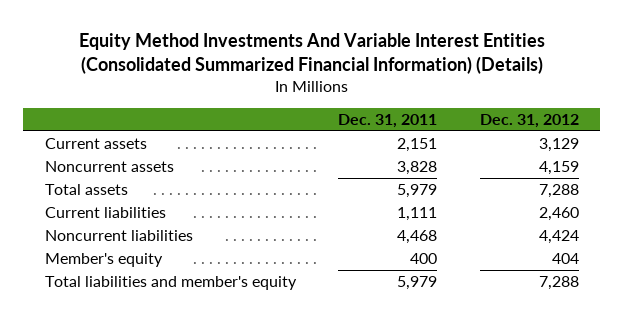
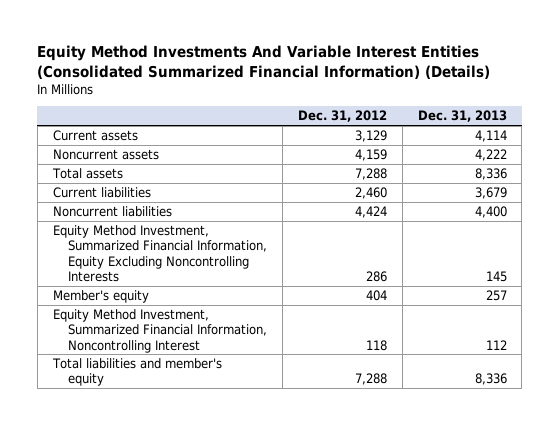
- | Dec. 31, 2011 | Dec. 31, 2012
+ | Dec. 31, 2012 | Dec. 31, 2013
+ Equity Method Investment, Summarized Financial Information, Equity Excluding Noncontrolling Interests | 286 | 145
+ Equity Method Investment, Summarized Financial Information, Noncontrolling Interest | 118 | 112

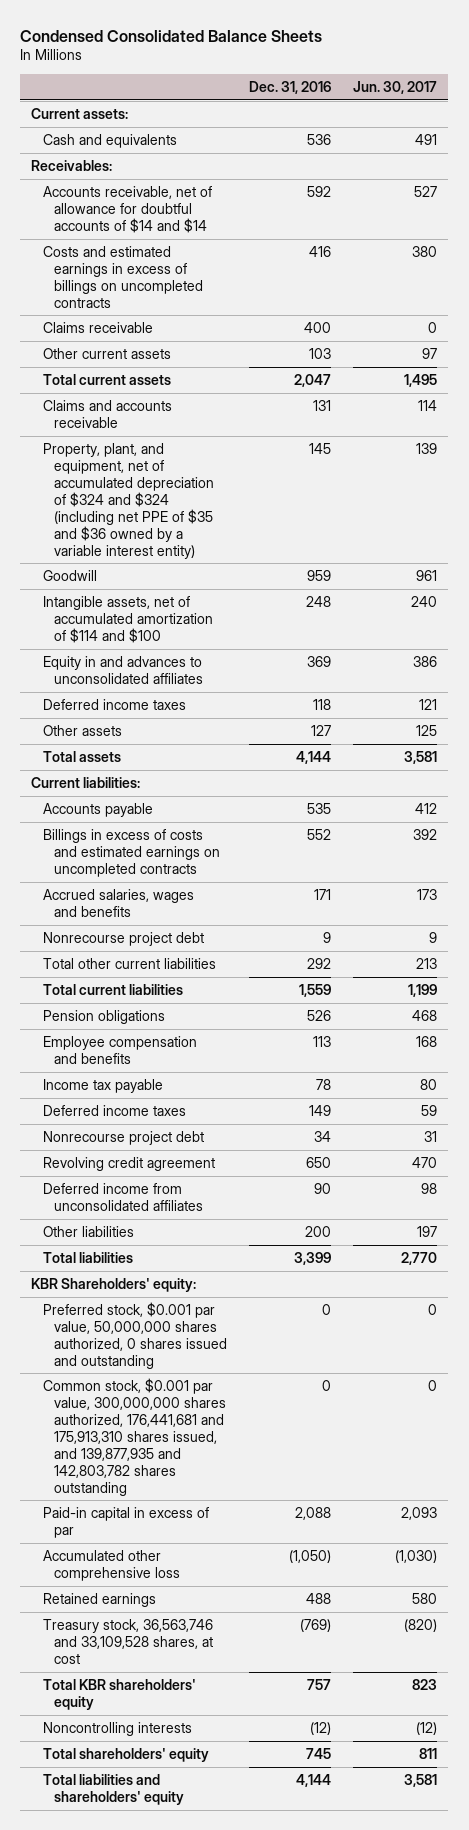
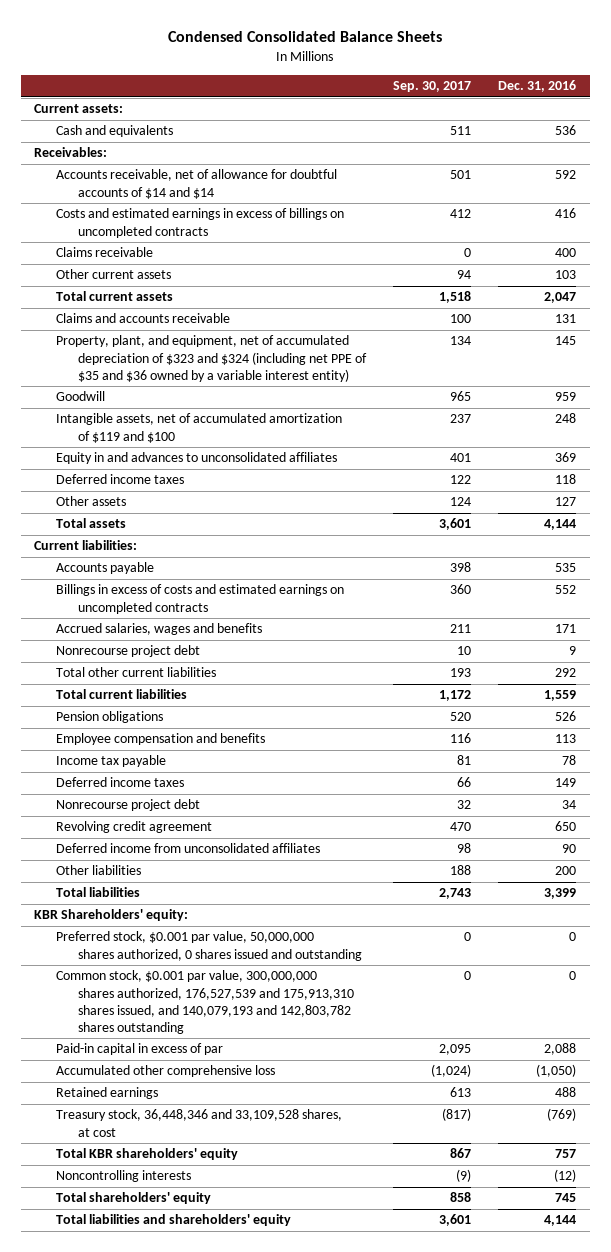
- | Dec. 31, 2016 | Jun. 30, 2017
+ | Sep. 30, 2017 | Dec. 31, 2016
- Property, plant, and equipment, net of accumulated depreciation of $324 and $324 (including net PPE of $35 and $36 owned by a variable interest entity) | 145 | 139
+ Property, plant, and equipment, net of accumulated depreciation of $323 and $324 (including net PPE of $35 and $36 owned by a variable interest entity) | 134 | 145
- Intangible assets, net of accumulated amortization of $114 and $100 | 248 | 240
+ Intangible assets, net of accumulated amortization of $119 and $100 | 237 | 248
- Common stock, $0.001 par value, 300,000,000 shares authorized, 176,441,681 and 175,913,310 shares issued, and 139,877,935 and 142,803,782 shares outstanding | 0 | 0
+ Common stock, $0.001 par value, 300,000,000 shares authorized, 176,527,539 and 175,913,310 shares issued, and 140,079,193 and 142,803,782 shares outstanding | 0 | 0
- Treasury stock, 36,563,746 and 33,109,528 shares, at cost | (769) | (820)
+ Treasury stock, 36,448,346 and 33,109,528 shares, at cost | (817) | (769)

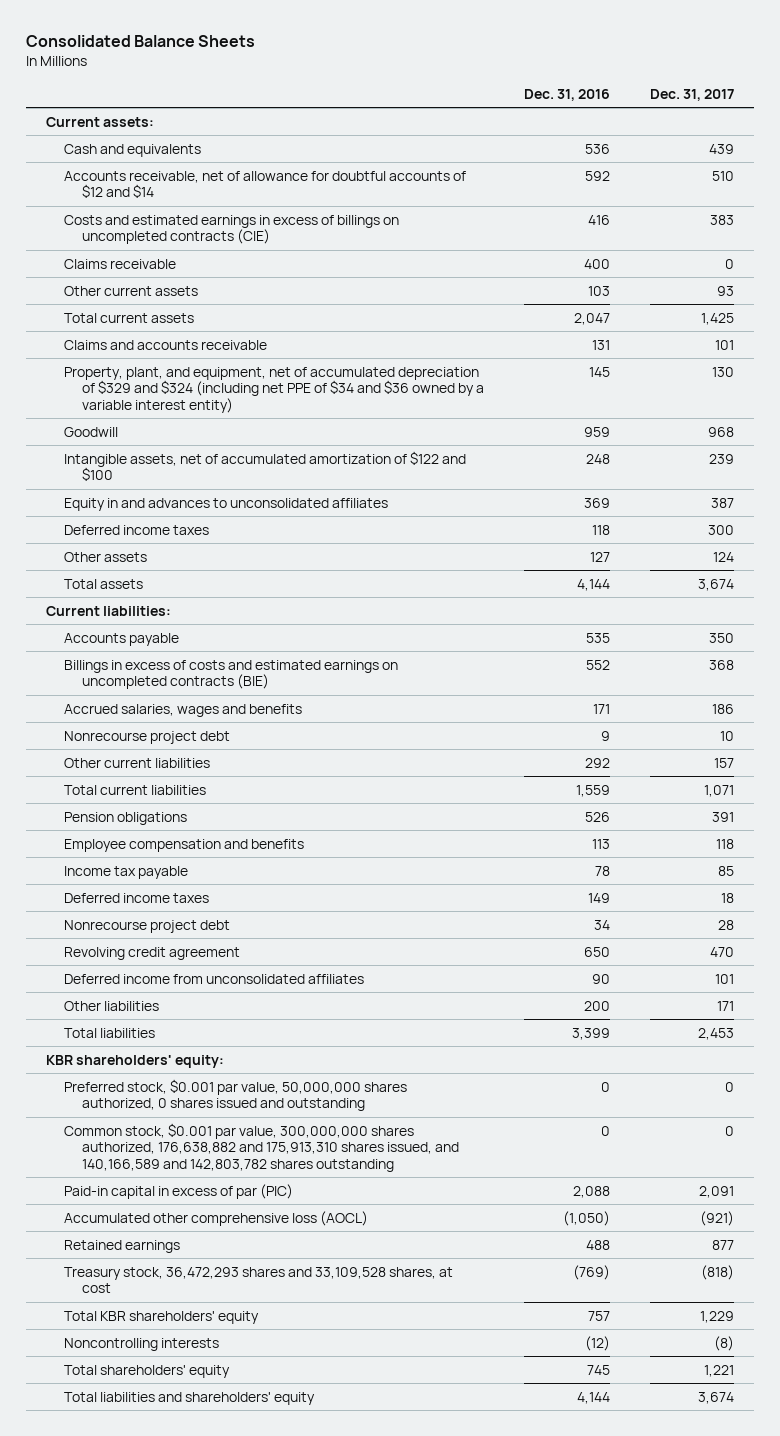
- Condensed Consolidated Balance Sheets
+ Consolidated Balance Sheets
- | Sep. 30, 2017 | Dec. 31, 2016
+ | Dec. 31, 2016 | Dec. 31, 2017
- Receivables:
- Accounts receivable, net of allowance for doubtful accounts of $14 and $14 | 501 | 592
- Costs and estimated earnings in excess of billings on uncompleted contracts | 412 | 416
+ Accounts receivable, net of allowance for doubtful accounts of $12 and $14 | 592 | 510
+ Costs and estimated earnings in excess of billings on uncompleted contracts (CIE) | 416 | 383
- Property, plant, and equipment, net of accumulated depreciation of $323 and $324 (including net PPE of $35 and $36 owned by a variable interest entity) | 134 | 145
+ Property, plant, and equipment, net of accumulated depreciation of $329 and $324 (including net PPE of $34 and $36 owned by a variable interest entity) | 145 | 130
- Intangible assets, net of accumulated amortization of $119 and $100 | 237 | 248
+ Intangible assets, net of accumulated amortization of $122 and $100 | 248 | 239
- Billings in excess of costs and estimated earnings on uncompleted contracts | 360 | 552
+ Billings in excess of costs and estimated earnings on uncompleted contracts (BIE) | 552 | 368
- Total other current liabilities | 193 | 292
+ Other current liabilities | 292 | 157
- KBR Shareholders' equity:
+ KBR shareholders' equity:
- Common stock, $0.001 par value, 300,000,000 shares authorized, 176,527,539 and 175,913,310 shares issued, and 140,079,193 and 142,803,782 shares outstanding | 0 | 0
- Paid-in capital in excess of par | 2,095 | 2,088
- Accumulated other comprehensive loss | (1,024) | (1,050)
+ Common stock, $0.001 par value, 300,000,000 shares authorized, 176,638,882 and 175,913,310 shares issued, and 140,166,589 and 142,803,782 shares outstanding | 0 | 0
+ Paid-in capital in excess of par (PIC) | 2,088 | 2,091
+ Accumulated other comprehensive loss (AOCL) | (1,050) | (921)
- Treasury stock, 36,448,346 and 33,109,528 shares, at cost | (817) | (769)
+ Treasury stock, 36,472,293 shares and 33,109,528 shares, at cost | (769) | (818)

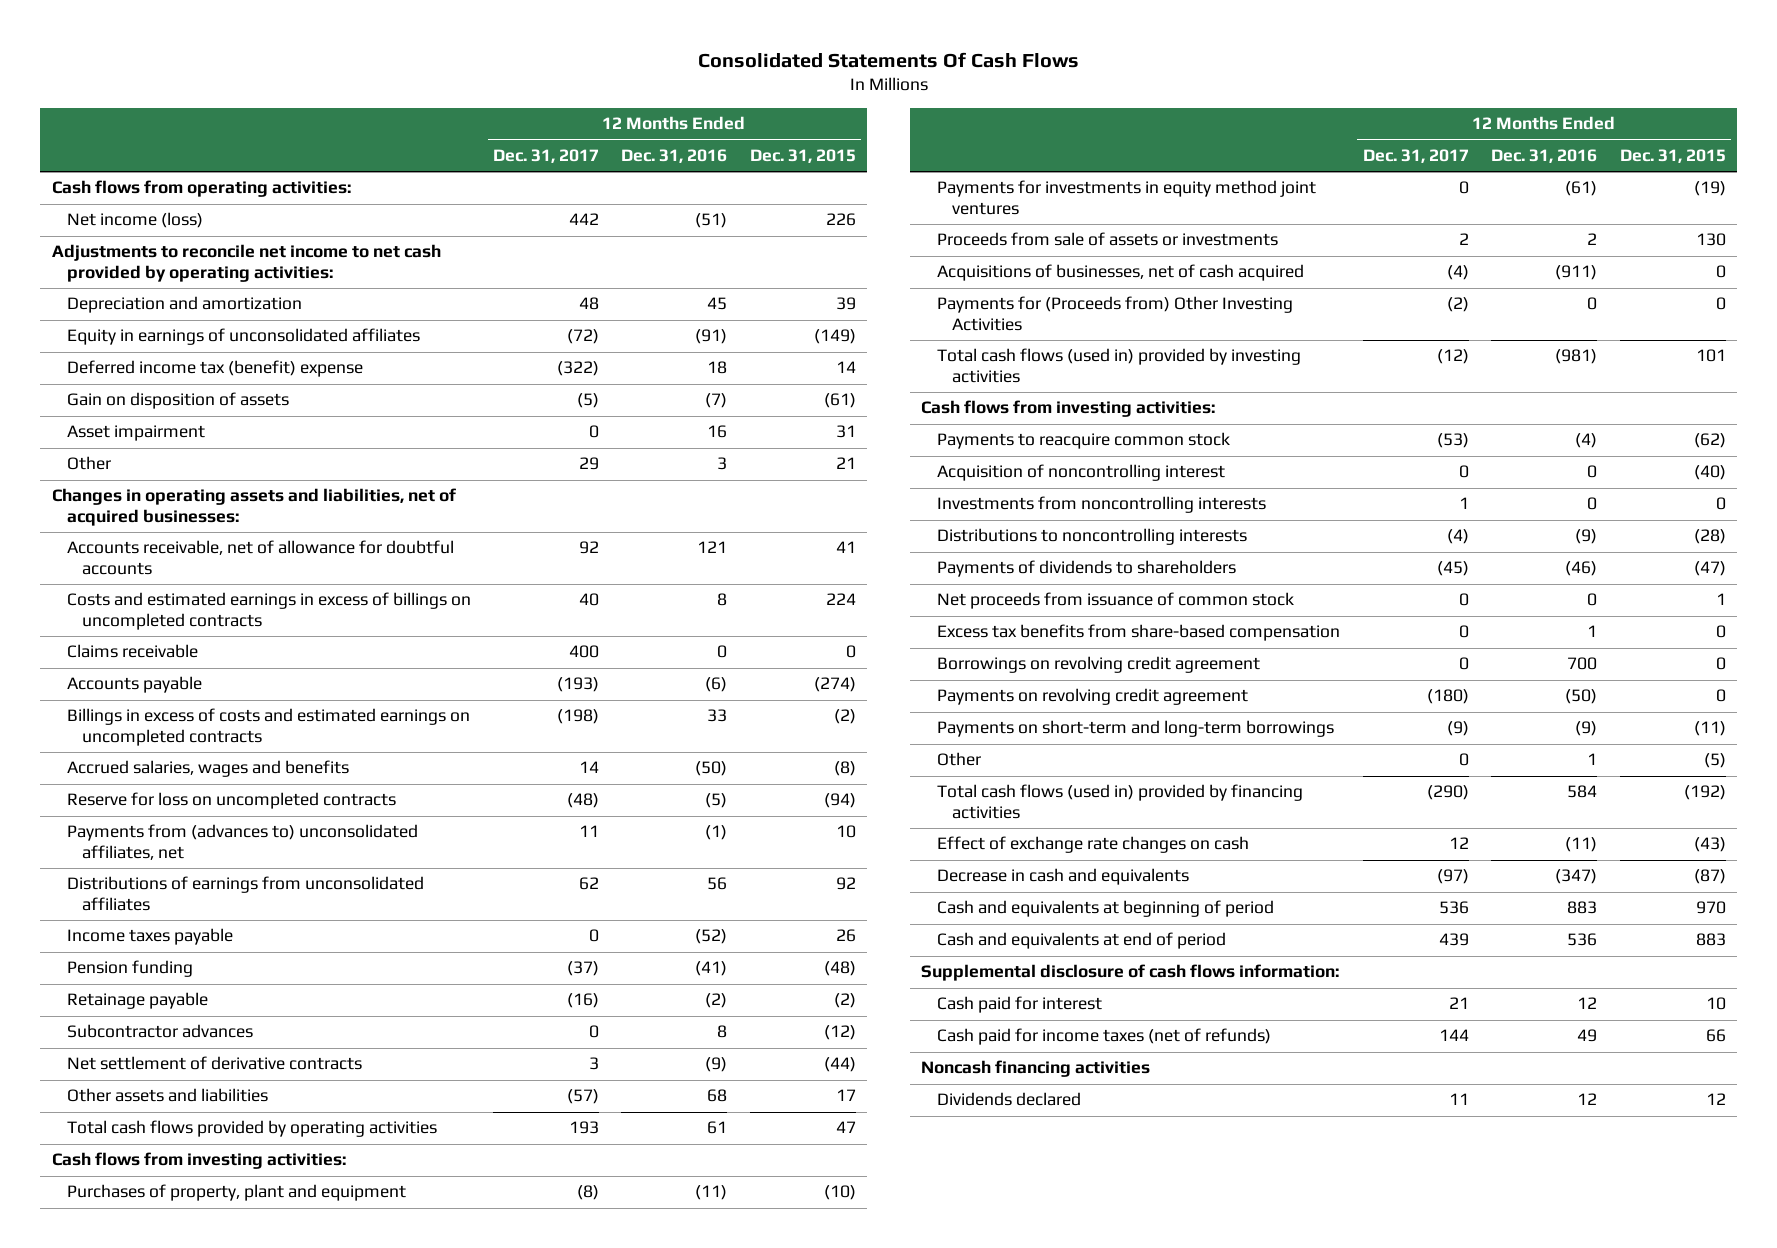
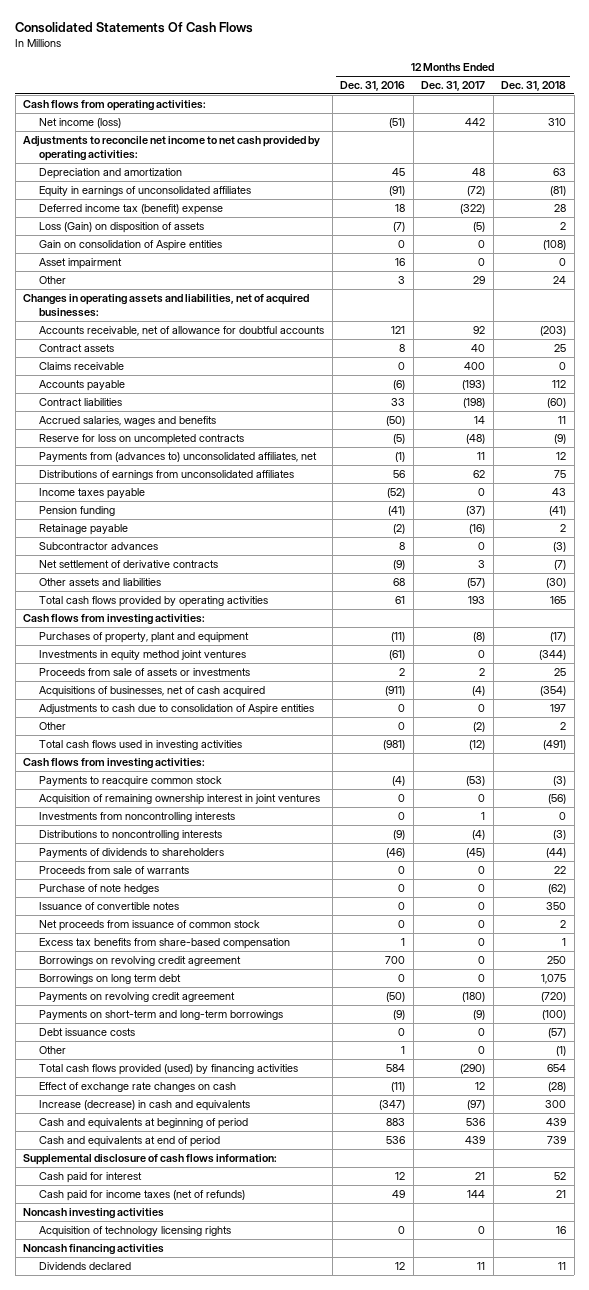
- | 12 Months Ended Dec. 31, 2017 | 12 Months Ended Dec. 31, 2016 | 12 Months Ended Dec. 31, 2015
+ | 12 Months Ended Dec. 31, 2016 | 12 Months Ended Dec. 31, 2017 | 12 Months Ended Dec. 31, 2018
- Gain on disposition of assets | (5) | (7) | (61)
+ Loss (Gain) on disposition of assets | (7) | (5) | 2
+ Gain on consolidation of Aspire entities | 0 | 0 | (108)
- Costs and estimated earnings in excess of billings on uncompleted contracts | 40 | 8 | 224
+ Contract assets | 8 | 40 | 25
- Billings in excess of costs and estimated earnings on uncompleted contracts | (198) | 33 | (2)
+ Contract liabilities | 33 | (198) | (60)
- Payments for investments in equity method joint ventures | 0 | (61) | (19)
+ Investments in equity method joint ventures | (61) | 0 | (344)
- Payments for (Proceeds from) Other Investing Activities | (2) | 0 | 0
- Total cash flows (used in) provided by investing activities | (12) | (981) | 101
+ Adjustments to cash due to consolidation of Aspire entities | 0 | 0 | 197
+ Other | 0 | (2) | 2
+ Total cash flows used in investing activities | (981) | (12) | (491)
- Acquisition of noncontrolling interest | 0 | 0 | (40)
+ Acquisition of remaining ownership interest in joint ventures | 0 | 0 | (56)
+ Proceeds from sale of warrants | 0 | 0 | 22
+ Purchase of note hedges | 0 | 0 | (62)
+ Issuance of convertible notes | 0 | 0 | 350
+ Borrowings on long term debt | 0 | 0 | 1,075
+ Debt issuance costs | 0 | 0 | (57)
- Total cash flows (used in) provided by financing activities | (290) | 584 | (192)
+ Total cash flows provided (used) by financing activities | 584 | (290) | 654
- Decrease in cash and equivalents | (97) | (347) | (87)
+ Increase (decrease) in cash and equivalents | (347) | (97) | 300
+ Noncash investing activities
+ Acquisition of technology licensing rights | 0 | 0 | 16

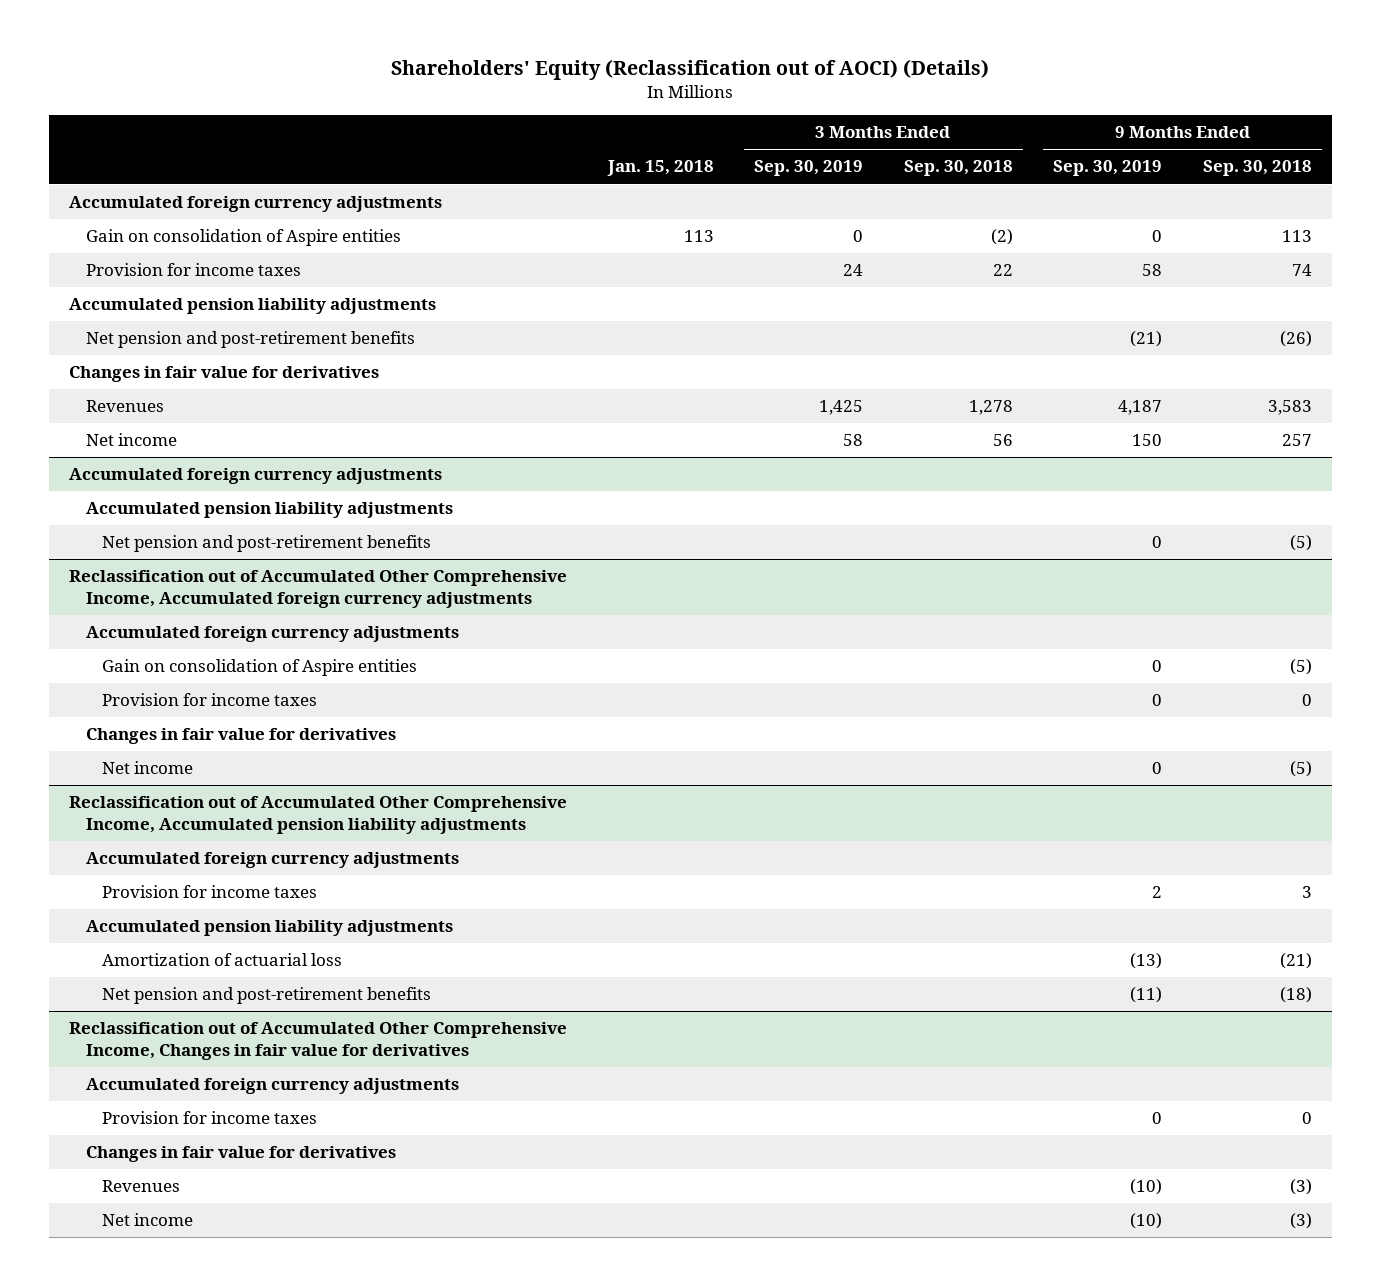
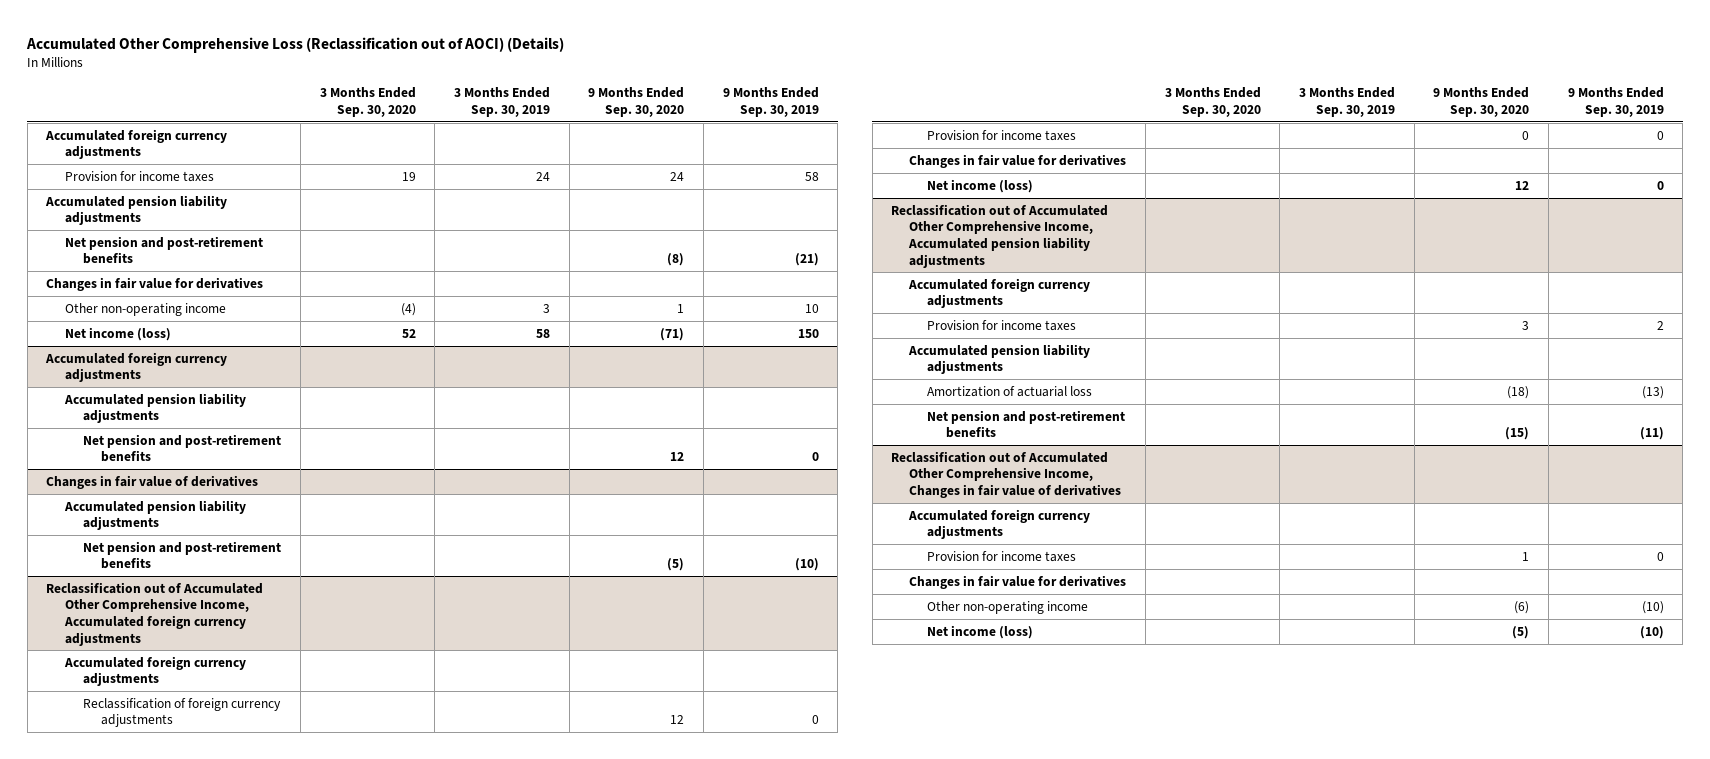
- Shareholders' Equity (Reclassification out of AOCI) (Details)
+ Accumulated Other Comprehensive Loss (Reclassification out of AOCI) (Details)
- | Jan. 15, 2018 | 3 Months Ended Sep. 30, 2019 | 3 Months Ended Sep. 30, 2018 | 9 Months Ended Sep. 30, 2019 | 9 Months Ended Sep. 30, 2018
+ | 3 Months Ended Sep. 30, 2020 | 3 Months Ended Sep. 30, 2019 | 9 Months Ended Sep. 30, 2020 | 9 Months Ended Sep. 30, 2019
- Gain on consolidation of Aspire entities | 113 | 0 | (2) | 0 | 113
- Revenues | | 1,425 | 1,278 | 4,187 | 3,583
- Net income | | 58 | 56 | 150 | 257
+ Other non-operating income | (4) | 3 | 1 | 10
+ Net income (loss) | 52 | 58 | (71) | 150
+ Changes in fair value of derivatives
+ Accumulated pension liability adjustments
+ Net pension and post-retirement benefits | | | (5) | (10)
@ Reclassification out of Accumulated Other Comprehensive Income, Accumulated foreign currency adjustments
- Gain on consolidation of Aspire entities | | | | 0 | (5)
+ Reclassification of foreign currency adjustments | | | 12 | 0
- Net income | | | | 0 | (5)
+ Net income (loss) | | | 12 | 0
- Reclassification out of Accumulated Other Comprehensive Income, Changes in fair value for derivatives
+ Reclassification out of Accumulated Other Comprehensive Income, Changes in fair value of derivatives
- Revenues | | | | (10) | (3)
- Net income | | | | (10) | (3)
+ Other non-operating income | | | (6) | (10)
+ Net income (loss) | | | (5) | (10)

